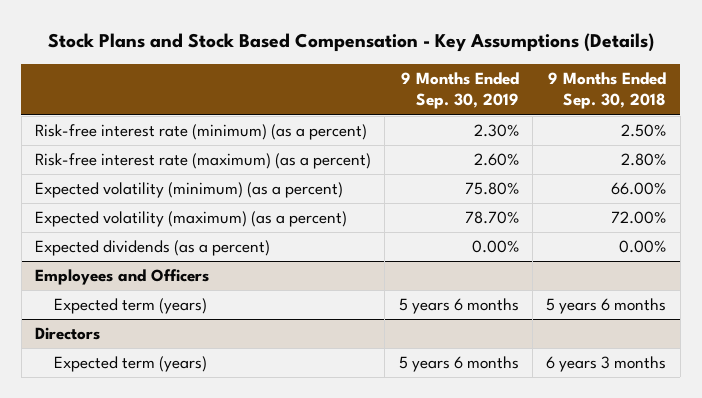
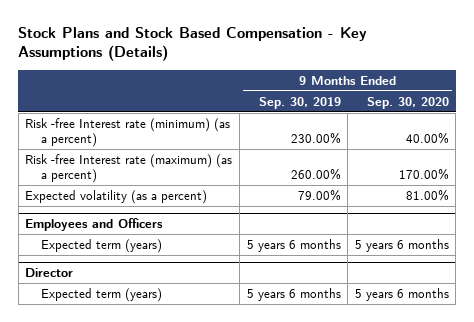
- | 9 Months Ended Sep. 30, 2019 | 9 Months Ended Sep. 30, 2018
+ | 9 Months Ended Sep. 30, 2019 | 9 Months Ended Sep. 30, 2020
- Risk-free interest rate (minimum) (as a percent) | 2.30% | 2.50%
- Risk-free interest rate (maximum) (as a percent) | 2.60% | 2.80%
- Expected volatility (minimum) (as a percent) | 75.80% | 66.00%
- Expected volatility (maximum) (as a percent) | 78.70% | 72.00%
- Expected dividends (as a percent) | 0.00% | 0.00%
+ Risk -free Interest rate (minimum) (as a percent) | 230.00% | 40.00%
+ Risk -free Interest rate (maximum) (as a percent) | 260.00% | 170.00%
+ Expected volatility (as a percent) | 79.00% | 81.00%
- Directors
+ Director

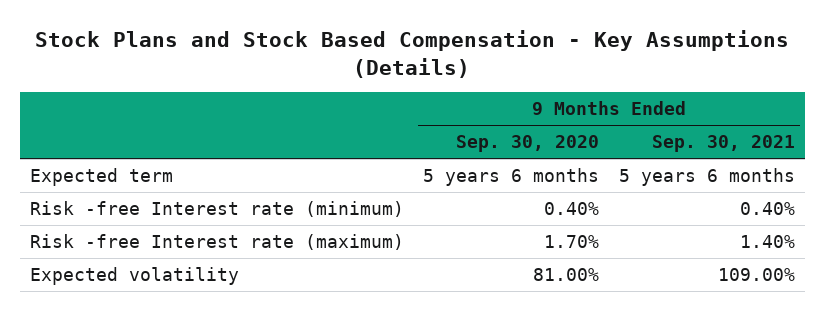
- | 9 Months Ended Sep. 30, 2019 | 9 Months Ended Sep. 30, 2020
+ | 9 Months Ended Sep. 30, 2020 | 9 Months Ended Sep. 30, 2021
- Risk -free Interest rate (minimum) (as a percent) | 230.00% | 40.00%
- Risk -free Interest rate (maximum) (as a percent) | 260.00% | 170.00%
- Expected volatility (as a percent) | 79.00% | 81.00%
- Employees and Officers
- Expected term (years) | 5 years 6 months | 5 years 6 months
- Director
- Expected term (years) | 5 years 6 months | 5 years 6 months
+ Expected term | 5 years 6 months | 5 years 6 months
+ Risk -free Interest rate (minimum) | 0.40% | 0.40%
+ Risk -free Interest rate (maximum) | 1.70% | 1.40%
+ Expected volatility | 81.00% | 109.00%

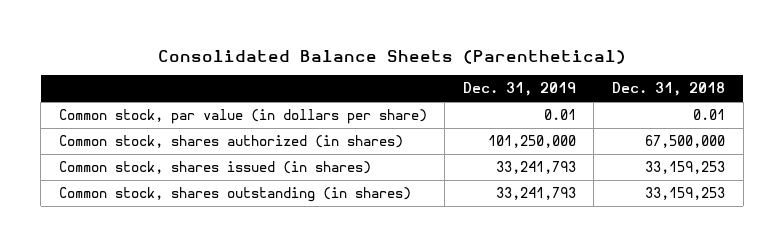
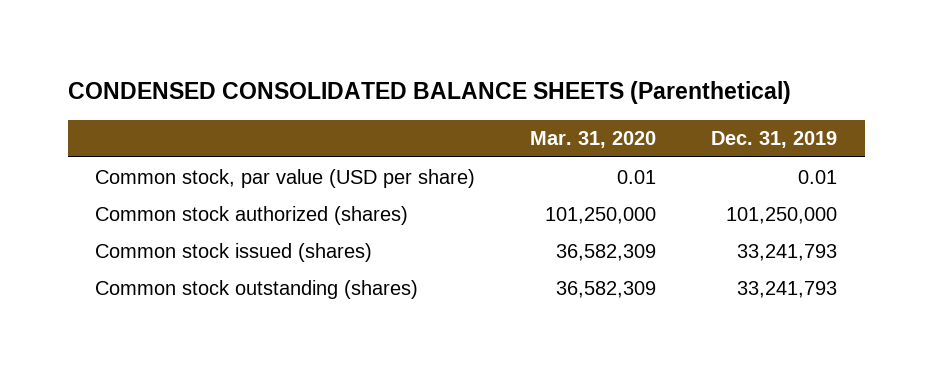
- Consolidated Balance Sheets (Parenthetical)
+ CONDENSED CONSOLIDATED BALANCE SHEETS (Parenthetical)
- | Dec. 31, 2019 | Dec. 31, 2018
+ | Mar. 31, 2020 | Dec. 31, 2019
- Common stock, par value (in dollars per share) | 0.01 | 0.01
- Common stock, shares authorized (in shares) | 101,250,000 | 67,500,000
- Common stock, shares issued (in shares) | 33,241,793 | 33,159,253
- Common stock, shares outstanding (in shares) | 33,241,793 | 33,159,253
+ Common stock, par value (USD per share) | 0.01 | 0.01
+ Common stock authorized (shares) | 101,250,000 | 101,250,000
+ Common stock issued (shares) | 36,582,309 | 33,241,793
+ Common stock outstanding (shares) | 36,582,309 | 33,241,793

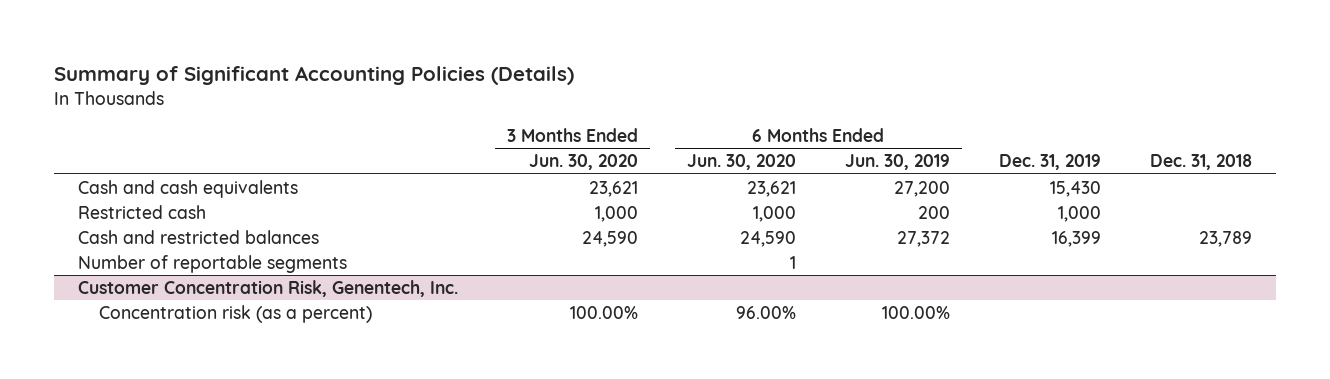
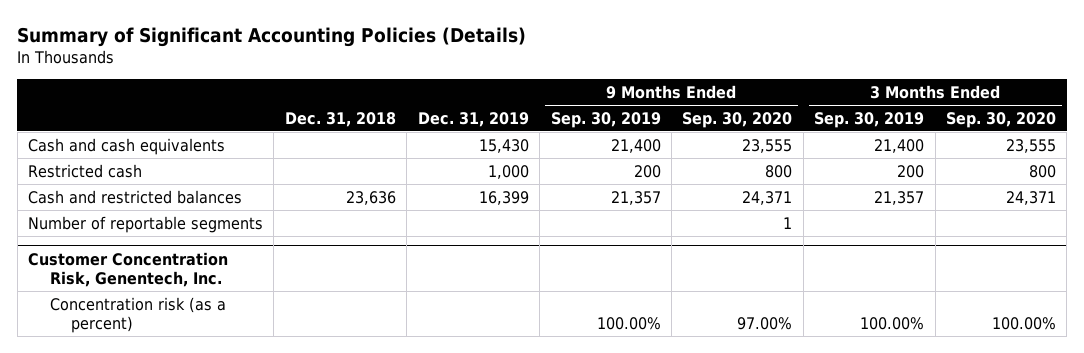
- | 3 Months Ended Jun. 30, 2020 | 6 Months Ended Jun. 30, 2020 | 6 Months Ended Jun. 30, 2019 | Dec. 31, 2019 | Dec. 31, 2018
+ | Dec. 31, 2018 | Dec. 31, 2019 | 9 Months Ended Sep. 30, 2019 | 9 Months Ended Sep. 30, 2020 | 3 Months Ended Sep. 30, 2019 | 3 Months Ended Sep. 30, 2020
- Cash and restricted balances | 24,590 | 24,590 | 27,372 | 16,399 | 23,789
+ Cash and restricted balances | 23,636 | 16,399 | 21,357 | 24,371 | 21,357 | 24,371

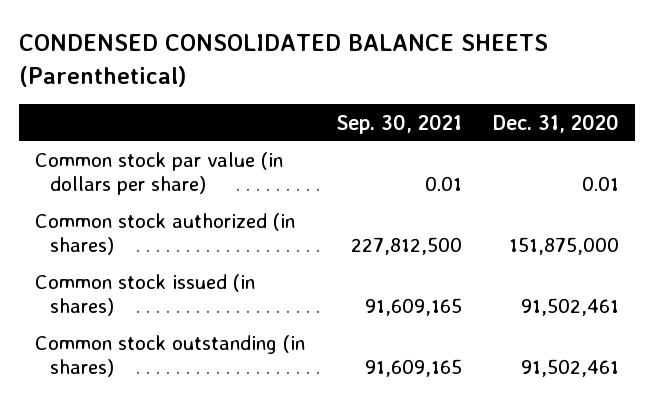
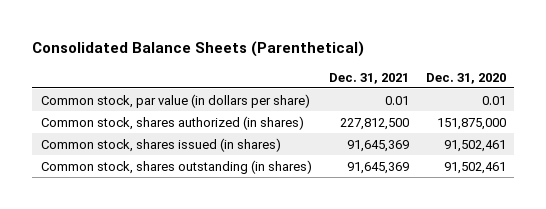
- CONDENSED CONSOLIDATED BALANCE SHEETS (Parenthetical)
+ Consolidated Balance Sheets (Parenthetical)
- | Sep. 30, 2021 | Dec. 31, 2020
+ | Dec. 31, 2021 | Dec. 31, 2020
- Common stock par value (in dollars per share) | 0.01 | 0.01
- Common stock authorized (in shares) | 227,812,500 | 151,875,000
- Common stock issued (in shares) | 91,609,165 | 91,502,461
- Common stock outstanding (in shares) | 91,609,165 | 91,502,461
+ Common stock, par value (in dollars per share) | 0.01 | 0.01
+ Common stock, shares authorized (in shares) | 227,812,500 | 151,875,000
+ Common stock, shares issued (in shares) | 91,645,369 | 91,502,461
+ Common stock, shares outstanding (in shares) | 91,645,369 | 91,502,461

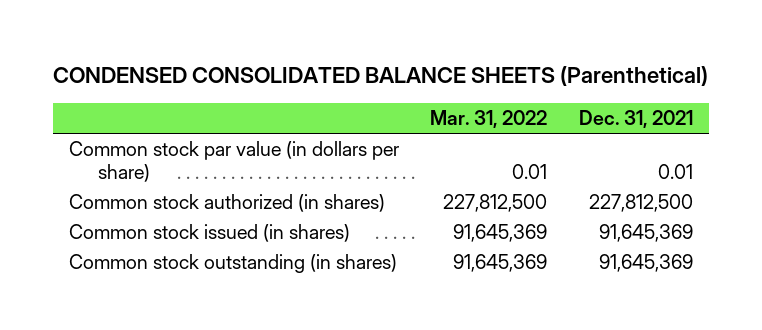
- Consolidated Balance Sheets (Parenthetical)
+ CONDENSED CONSOLIDATED BALANCE SHEETS (Parenthetical)
- | Dec. 31, 2021 | Dec. 31, 2020
+ | Mar. 31, 2022 | Dec. 31, 2021
- Common stock, par value (in dollars per share) | 0.01 | 0.01
- Common stock, shares authorized (in shares) | 227,812,500 | 151,875,000
- Common stock, shares issued (in shares) | 91,645,369 | 91,502,461
- Common stock, shares outstanding (in shares) | 91,645,369 | 91,502,461
+ Common stock par value (in dollars per share) | 0.01 | 0.01
+ Common stock authorized (in shares) | 227,812,500 | 227,812,500
+ Common stock issued (in shares) | 91,645,369 | 91,645,369
+ Common stock outstanding (in shares) | 91,645,369 | 91,645,369

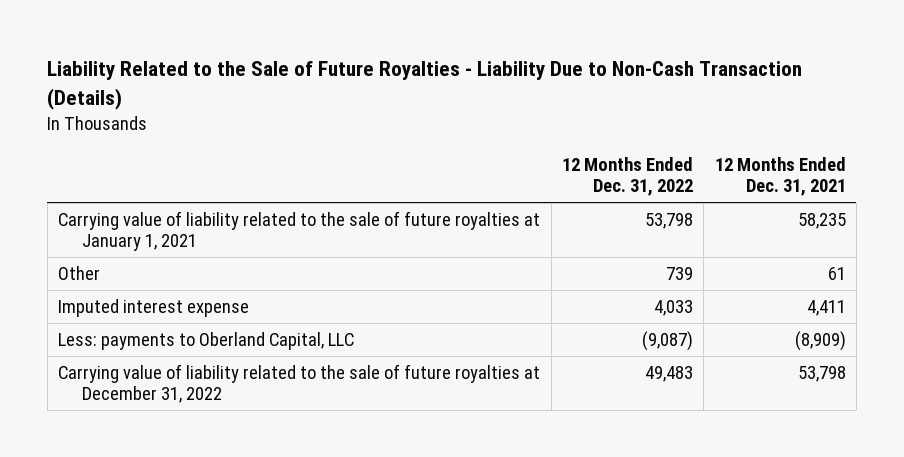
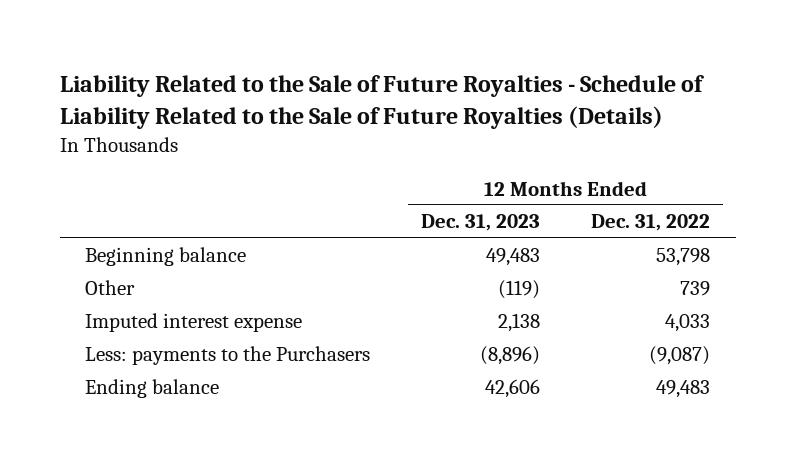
- Liability Related to the Sale of Future Royalties - Liability Due to Non-Cash Transaction (Details)
+ Liability Related to the Sale of Future Royalties - Schedule of Liability Related to the Sale of Future Royalties (Details)
- | 12 Months Ended Dec. 31, 2022 | 12 Months Ended Dec. 31, 2021
+ | 12 Months Ended Dec. 31, 2023 | 12 Months Ended Dec. 31, 2022
- Carrying value of liability related to the sale of future royalties at January 1, 2021 | 53,798 | 58,235
+ Beginning balance | 49,483 | 53,798
- Less: payments to Oberland Capital, LLC | (9,087) | (8,909)
- Carrying value of liability related to the sale of future royalties at December 31, 2022 | 49,483 | 53,798
+ Less: payments to the Purchasers | (8,896) | (9,087)
+ Ending balance | 42,606 | 49,483

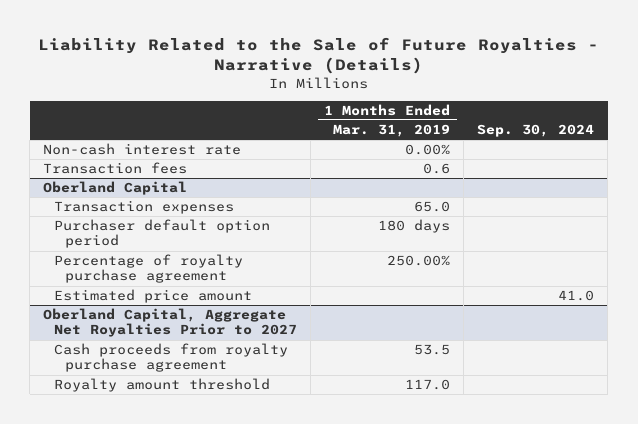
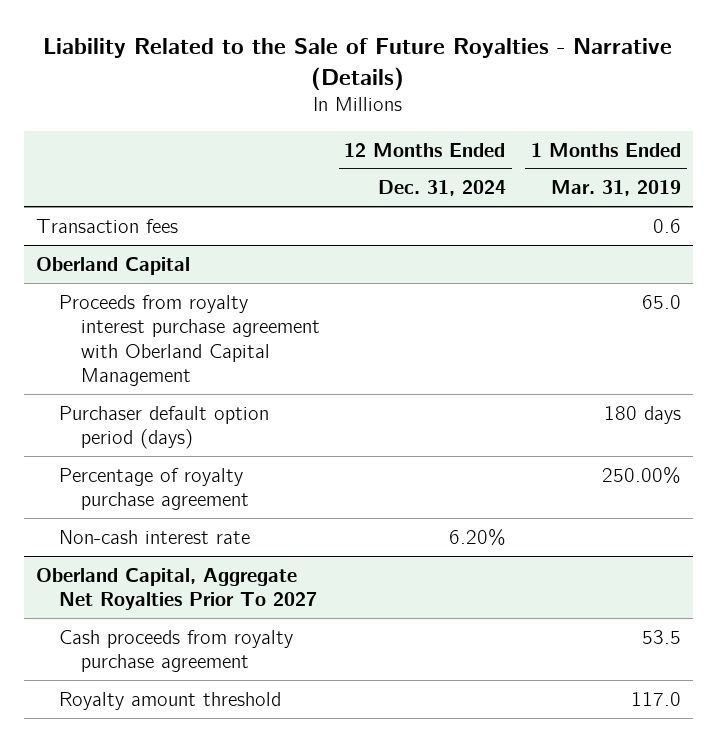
- | 1 Months Ended Mar. 31, 2019 | Sep. 30, 2024
+ | 12 Months Ended Dec. 31, 2024 | 1 Months Ended Mar. 31, 2019
- Non-cash interest rate | 0.00% |
@ Oberland Capital
- Transaction expenses | 65.0 |
- Purchaser default option period | 180 days |
+ Proceeds from royalty interest purchase agreement with Oberland Capital Management | | 65.0
+ Purchaser default option period (days) | | 180 days
- Estimated price amount | | 41.0
- Oberland Capital, Aggregate Net Royalties Prior to 2027
@ Oberland Capital
+ Non-cash interest rate | 6.20% |
+ Oberland Capital, Aggregate Net Royalties Prior To 2027

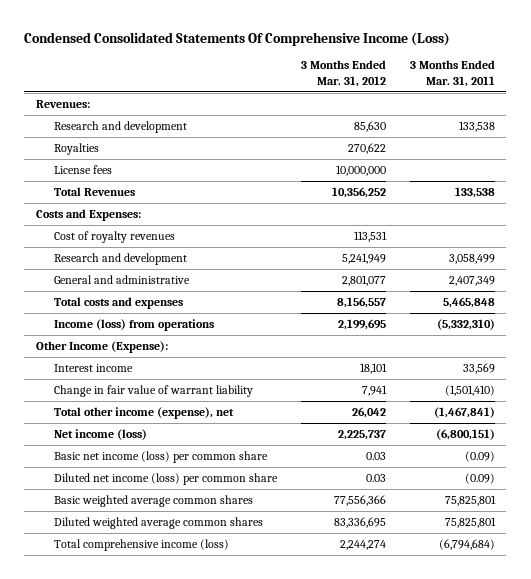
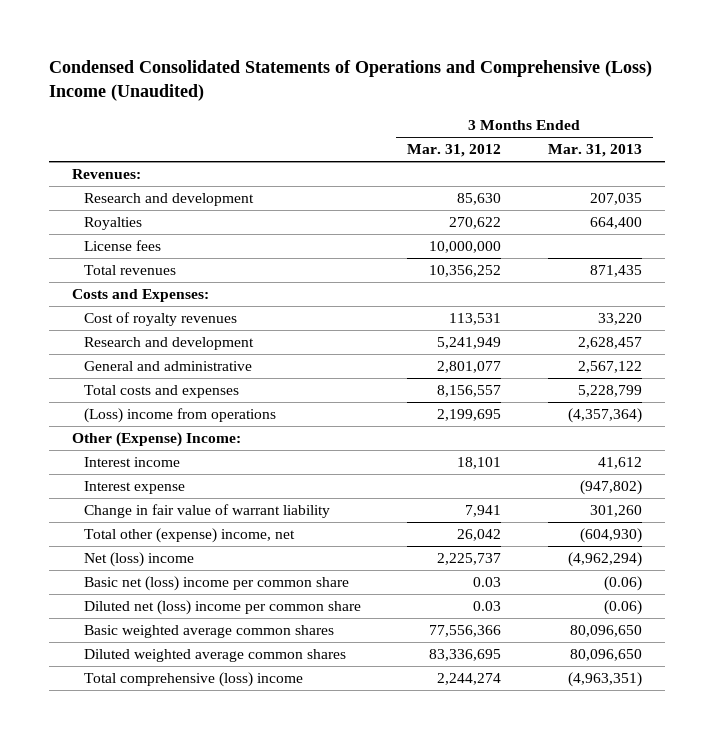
- Condensed Consolidated Statements Of Comprehensive Income (Loss)
+ Condensed Consolidated Statements of Operations and Comprehensive (Loss) Income (Unaudited)
- | 3 Months Ended Mar. 31, 2012 | 3 Months Ended Mar. 31, 2011
+ | 3 Months Ended Mar. 31, 2012 | 3 Months Ended Mar. 31, 2013
- Total Revenues | 10,356,252 | 133,538
+ Total revenues | 10,356,252 | 871,435
- Income (loss) from operations | 2,199,695 | (5,332,310)
- Other Income (Expense):
+ (Loss) income from operations | 2,199,695 | (4,357,364)
+ Other (Expense) Income:
+ Interest expense | | (947,802)
- Total other income (expense), net | 26,042 | (1,467,841)
- Net income (loss) | 2,225,737 | (6,800,151)
- Basic net income (loss) per common share | 0.03 | (0.09)
- Diluted net income (loss) per common share | 0.03 | (0.09)
+ Total other (expense) income, net | 26,042 | (604,930)
+ Net (loss) income | 2,225,737 | (4,962,294)
+ Basic net (loss) income per common share | 0.03 | (0.06)
+ Diluted net (loss) income per common share | 0.03 | (0.06)
- Total comprehensive income (loss) | 2,244,274 | (6,794,684)
+ Total comprehensive (loss) income | 2,244,274 | (4,963,351)

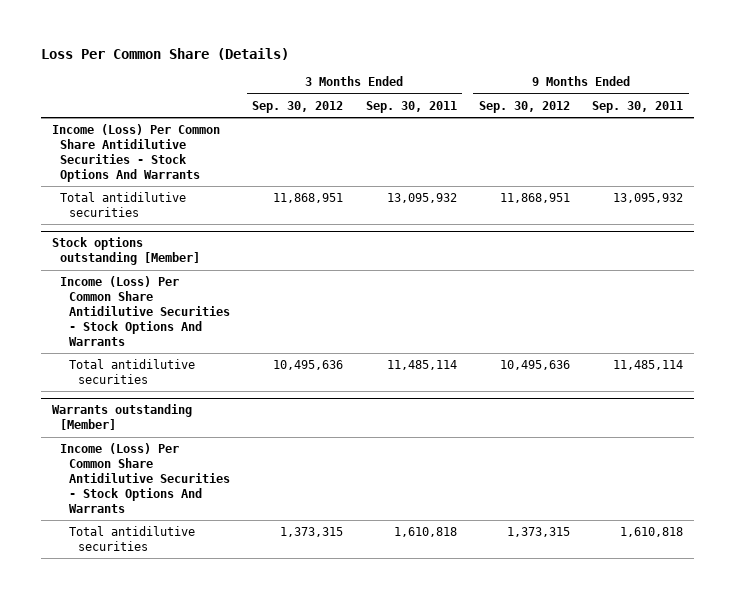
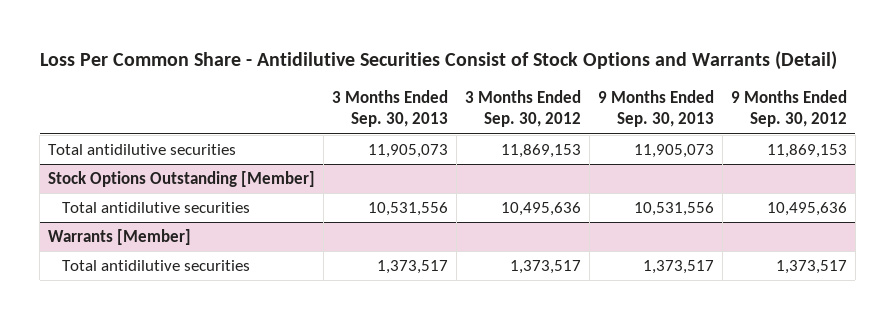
- Loss Per Common Share (Details)
+ Loss Per Common Share - Antidilutive Securities Consist of Stock Options and Warrants (Detail)
- | 3 Months Ended Sep. 30, 2012 | 3 Months Ended Sep. 30, 2011 | 9 Months Ended Sep. 30, 2012 | 9 Months Ended Sep. 30, 2011
+ | 3 Months Ended Sep. 30, 2013 | 3 Months Ended Sep. 30, 2012 | 9 Months Ended Sep. 30, 2013 | 9 Months Ended Sep. 30, 2012
- Income (Loss) Per Common Share Antidilutive Securities - Stock Options And Warrants
- Total antidilutive securities | 11,868,951 | 13,095,932 | 11,868,951 | 13,095,932
- Stock options outstanding [Member]
- Income (Loss) Per Common Share Antidilutive Securities - Stock Options And Warrants
+ Total antidilutive securities | 11,905,073 | 11,869,153 | 11,905,073 | 11,869,153
+ Stock Options Outstanding [Member]
- Warrants outstanding [Member]
- Income (Loss) Per Common Share Antidilutive Securities - Stock Options And Warrants
- Total antidilutive securities | 1,373,315 | 1,610,818 | 1,373,315 | 1,610,818
+ Warrants [Member]
+ Total antidilutive securities | 1,373,517 | 1,373,517 | 1,373,517 | 1,373,517

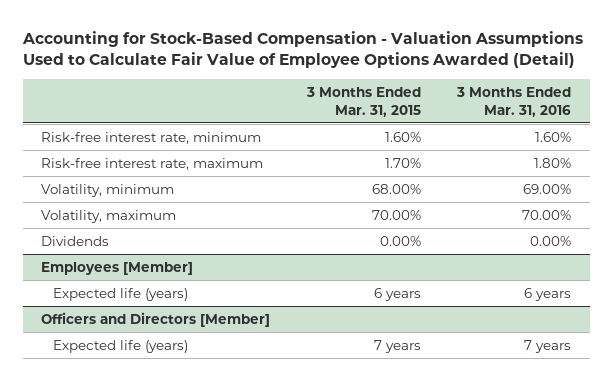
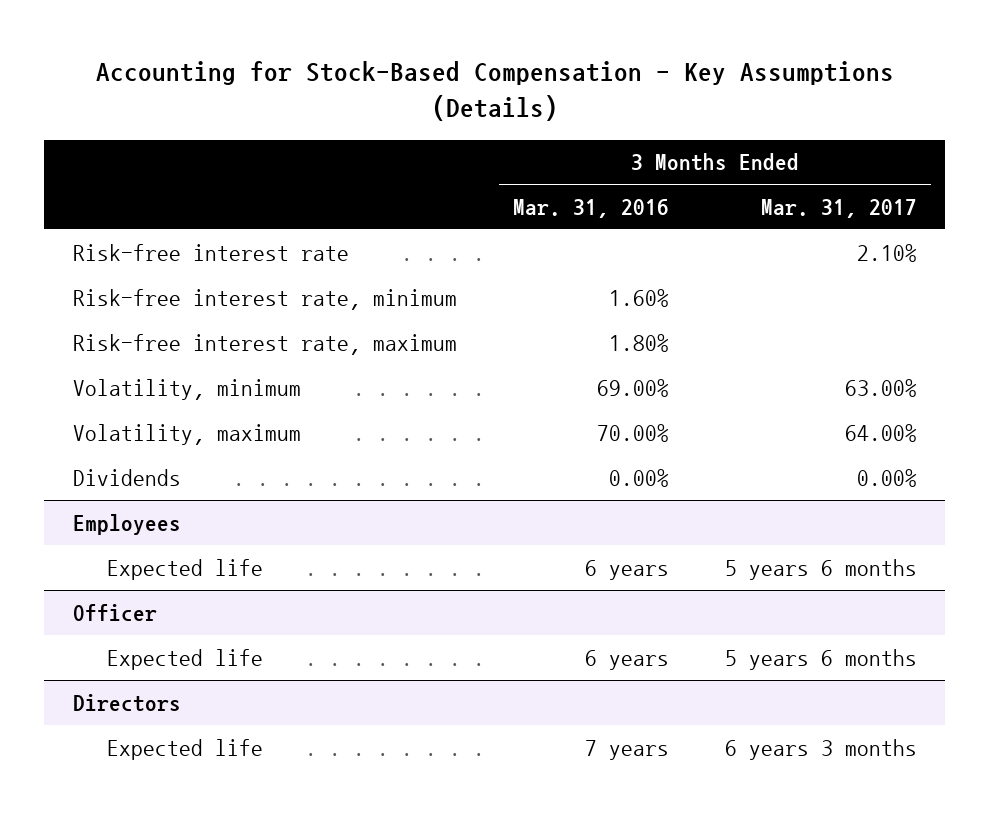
- Accounting for Stock-Based Compensation - Valuation Assumptions Used to Calculate Fair Value of Employee Options Awarded (Detail)
+ Accounting for Stock-Based Compensation - Key Assumptions (Details)
- | 3 Months Ended Mar. 31, 2015 | 3 Months Ended Mar. 31, 2016
+ | 3 Months Ended Mar. 31, 2016 | 3 Months Ended Mar. 31, 2017
+ Risk-free interest rate | | 2.10%
- Employees [Member]
- Expected life (years) | 6 years | 6 years
- Officers and Directors [Member]
- Expected life (years) | 7 years | 7 years
+ Employees
+ Expected life | 6 years | 5 years 6 months
+ Officer
+ Expected life | 6 years | 5 years 6 months
+ Directors
+ Expected life | 7 years | 6 years 3 months

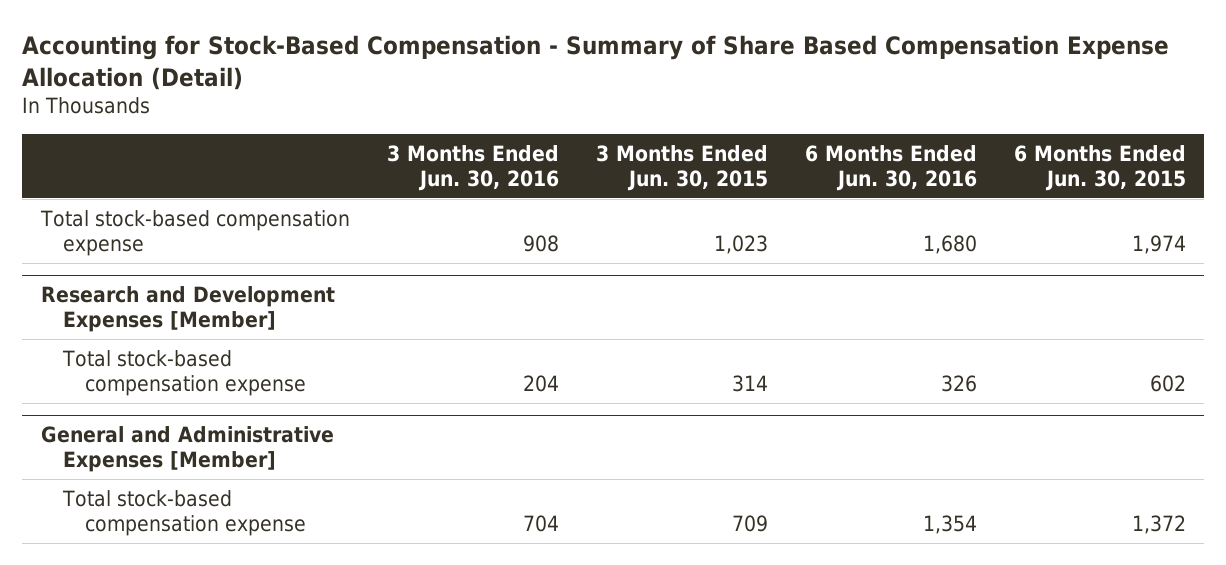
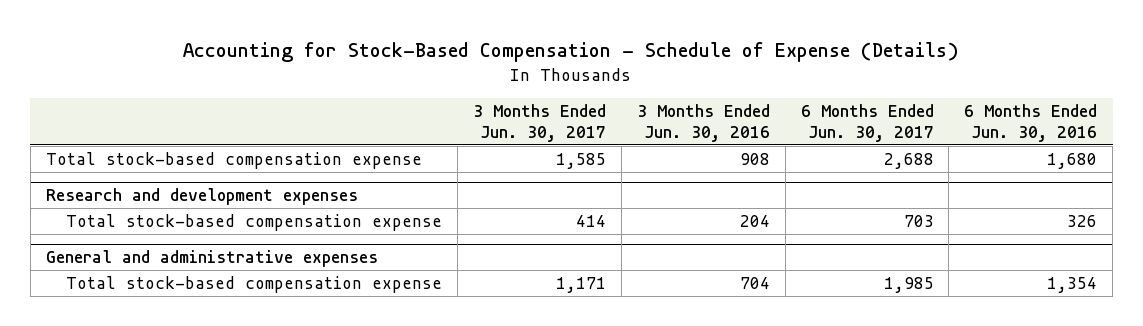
- Accounting for Stock-Based Compensation - Summary of Share Based Compensation Expense Allocation (Detail)
+ Accounting for Stock-Based Compensation - Schedule of Expense (Details)
- | 3 Months Ended Jun. 30, 2016 | 3 Months Ended Jun. 30, 2015 | 6 Months Ended Jun. 30, 2016 | 6 Months Ended Jun. 30, 2015
+ | 3 Months Ended Jun. 30, 2017 | 3 Months Ended Jun. 30, 2016 | 6 Months Ended Jun. 30, 2017 | 6 Months Ended Jun. 30, 2016
- Research and Development Expenses [Member]
+ Research and development expenses
- General and Administrative Expenses [Member]
+ General and administrative expenses

